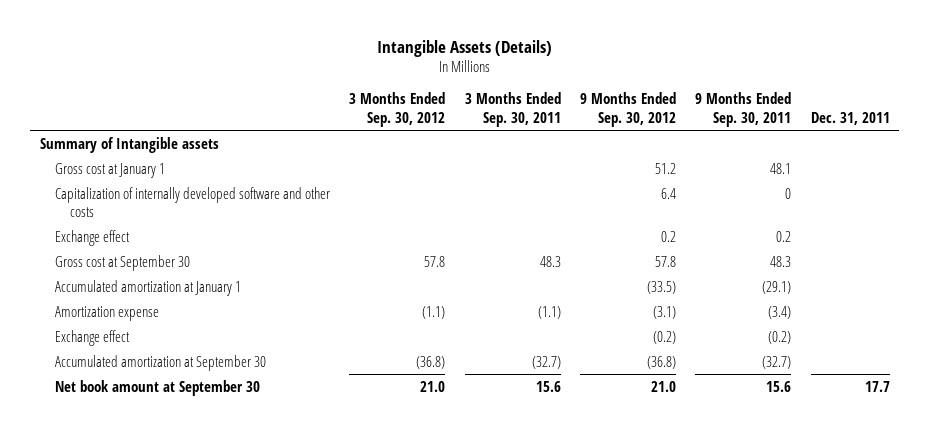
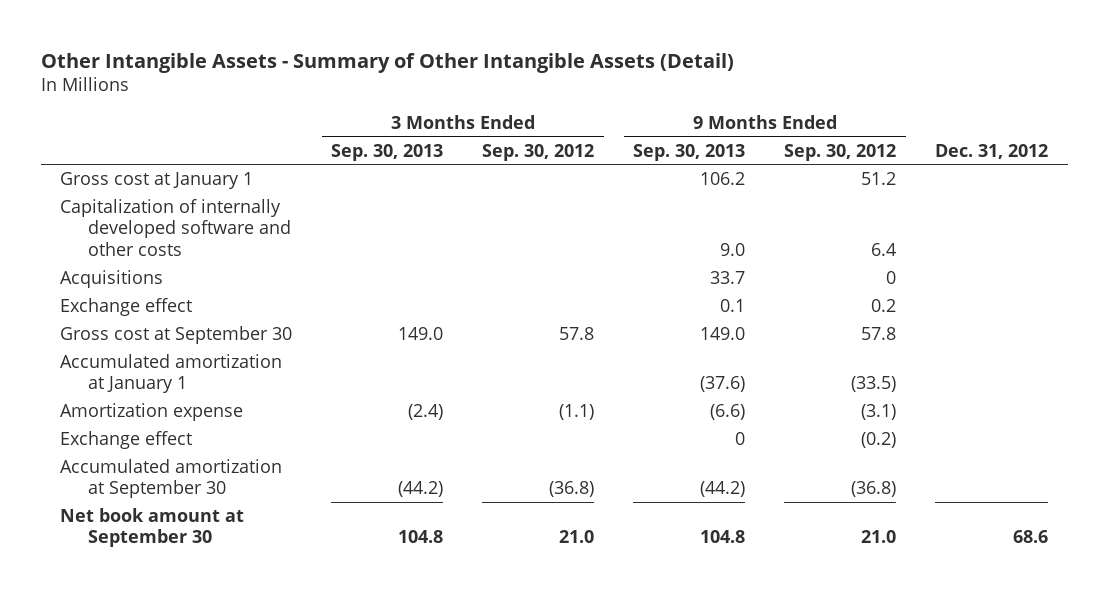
- Intangible Assets (Details)
+ Other Intangible Assets - Summary of Other Intangible Assets (Detail)
- | 3 Months Ended Sep. 30, 2012 | 3 Months Ended Sep. 30, 2011 | 9 Months Ended Sep. 30, 2012 | 9 Months Ended Sep. 30, 2011 | Dec. 31, 2011
+ | 3 Months Ended Sep. 30, 2013 | 3 Months Ended Sep. 30, 2012 | 9 Months Ended Sep. 30, 2013 | 9 Months Ended Sep. 30, 2012 | Dec. 31, 2012
- Summary of Intangible assets
+ Acquisitions | | | 33.7 | 0 |

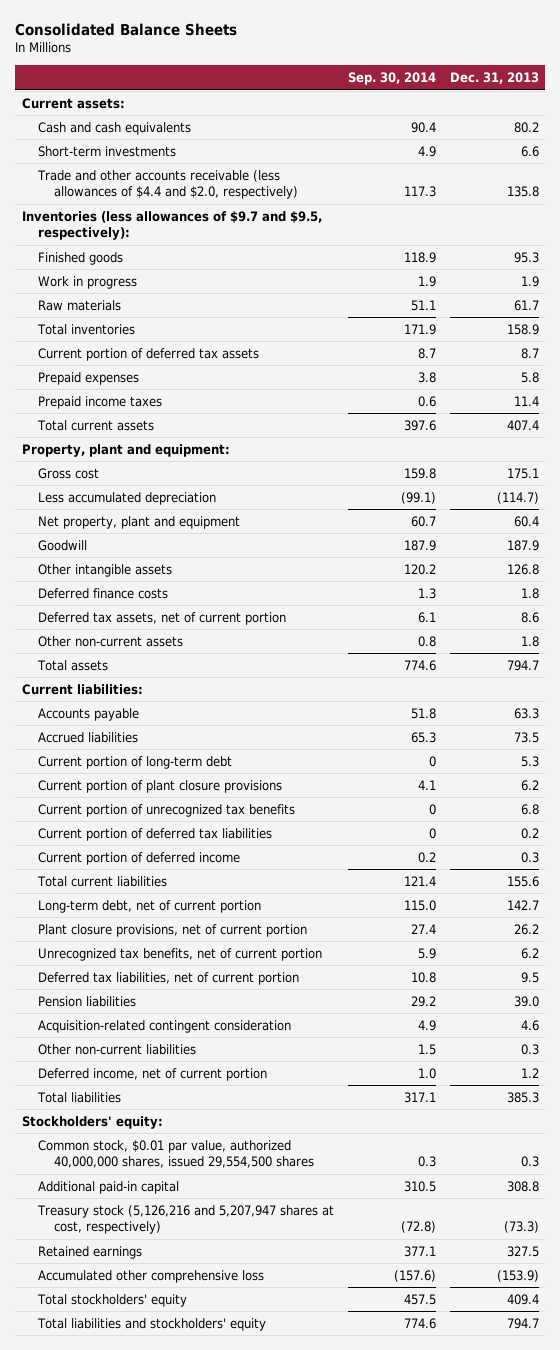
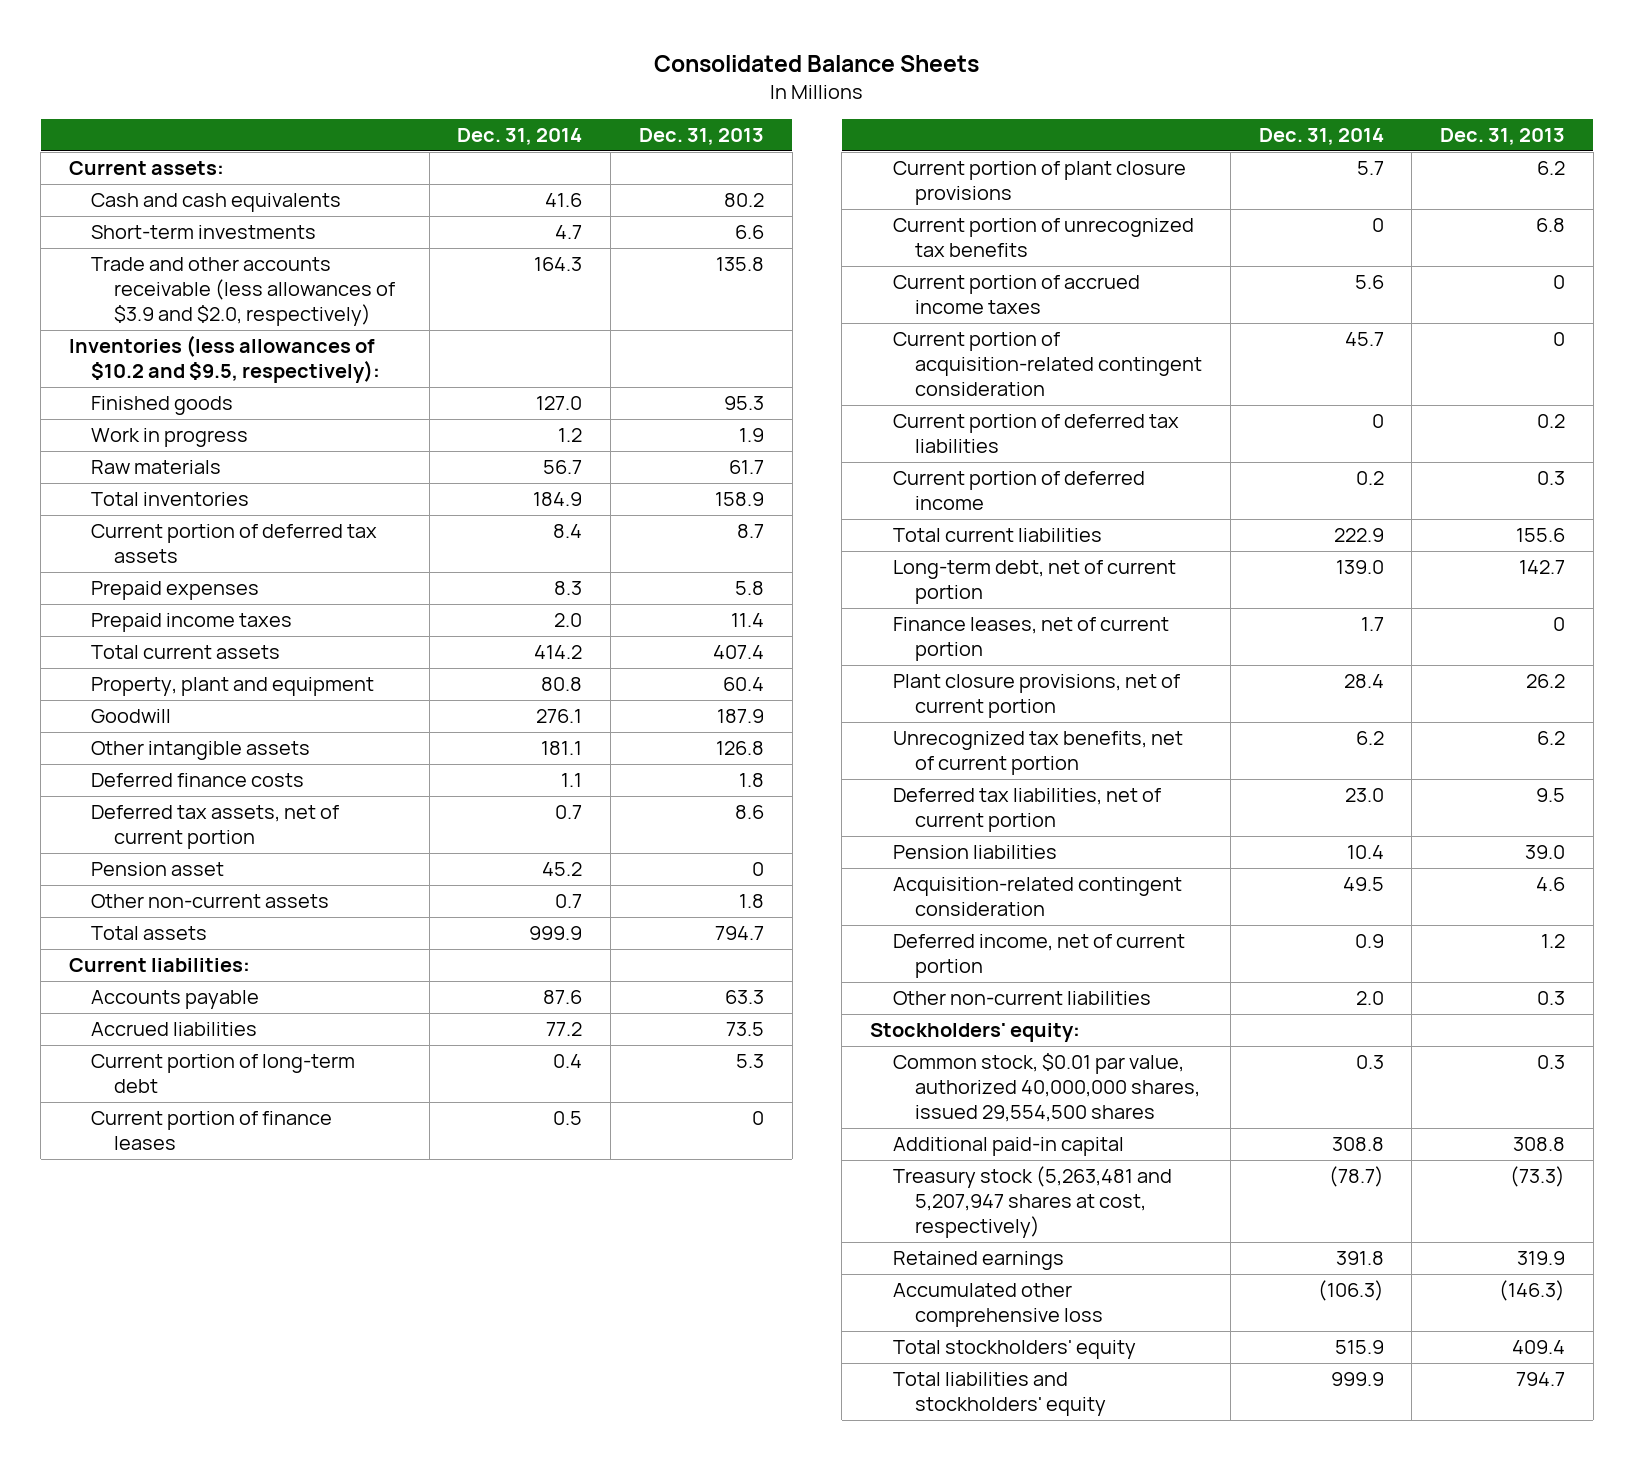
- | Sep. 30, 2014 | Dec. 31, 2013
+ | Dec. 31, 2014 | Dec. 31, 2013
- Trade and other accounts receivable (less allowances of $4.4 and $2.0, respectively) | 117.3 | 135.8
- Inventories (less allowances of $9.7 and $9.5, respectively):
+ Trade and other accounts receivable (less allowances of $3.9 and $2.0, respectively) | 164.3 | 135.8
+ Inventories (less allowances of $10.2 and $9.5, respectively):
- Property, plant and equipment:
- Gross cost | 159.8 | 175.1
- Less accumulated depreciation | (99.1) | (114.7)
- Net property, plant and equipment | 60.7 | 60.4
+ Property, plant and equipment | 80.8 | 60.4
+ Pension asset | 45.2 | 0
+ Current portion of finance leases | 0.5 | 0
+ Current portion of accrued income taxes | 5.6 | 0
+ Current portion of acquisition-related contingent consideration | 45.7 | 0
+ Finance leases, net of current portion | 1.7 | 0
- Total liabilities | 317.1 | 385.3
moved down: Other non-current liabilities | 2.0 | 0.3
- Treasury stock (5,126,216 and 5,207,947 shares at cost, respectively) | (72.8) | (73.3)
- Retained earnings | 377.1 | 327.5
- Accumulated other comprehensive loss | (157.6) | (153.9)
+ Treasury stock (5,263,481 and 5,207,947 shares at cost, respectively) | (78.7) | (73.3)
+ Retained earnings | 391.8 | 319.9
+ Accumulated other comprehensive loss | (106.3) | (146.3)

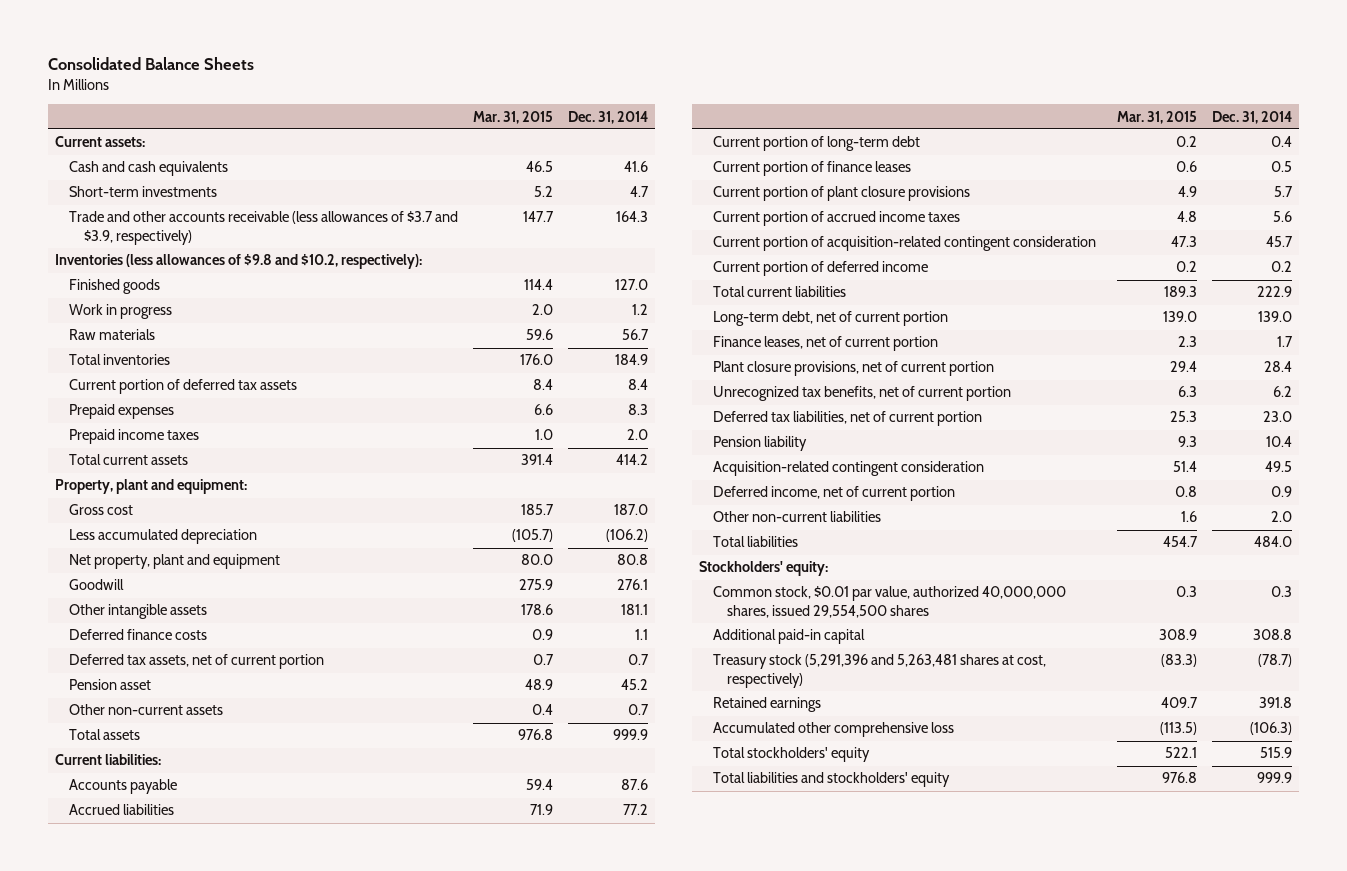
- | Dec. 31, 2014 | Dec. 31, 2013
+ | Mar. 31, 2015 | Dec. 31, 2014
- Trade and other accounts receivable (less allowances of $3.9 and $2.0, respectively) | 164.3 | 135.8
- Inventories (less allowances of $10.2 and $9.5, respectively):
+ Trade and other accounts receivable (less allowances of $3.7 and $3.9, respectively) | 147.7 | 164.3
+ Inventories (less allowances of $9.8 and $10.2, respectively):
- Property, plant and equipment | 80.8 | 60.4
+ Property, plant and equipment:
+ Gross cost | 185.7 | 187.0
+ Less accumulated depreciation | (105.7) | (106.2)
+ Net property, plant and equipment | 80.0 | 80.8
- Current portion of unrecognized tax benefits | 0 | 6.8
- Current portion of deferred tax liabilities | 0 | 0.2
- Pension liabilities | 10.4 | 39.0
+ Pension liability | 9.3 | 10.4
+ Total liabilities | 454.7 | 484.0
- Treasury stock (5,263,481 and 5,207,947 shares at cost, respectively) | (78.7) | (73.3)
+ Treasury stock (5,291,396 and 5,263,481 shares at cost, respectively) | (83.3) | (78.7)

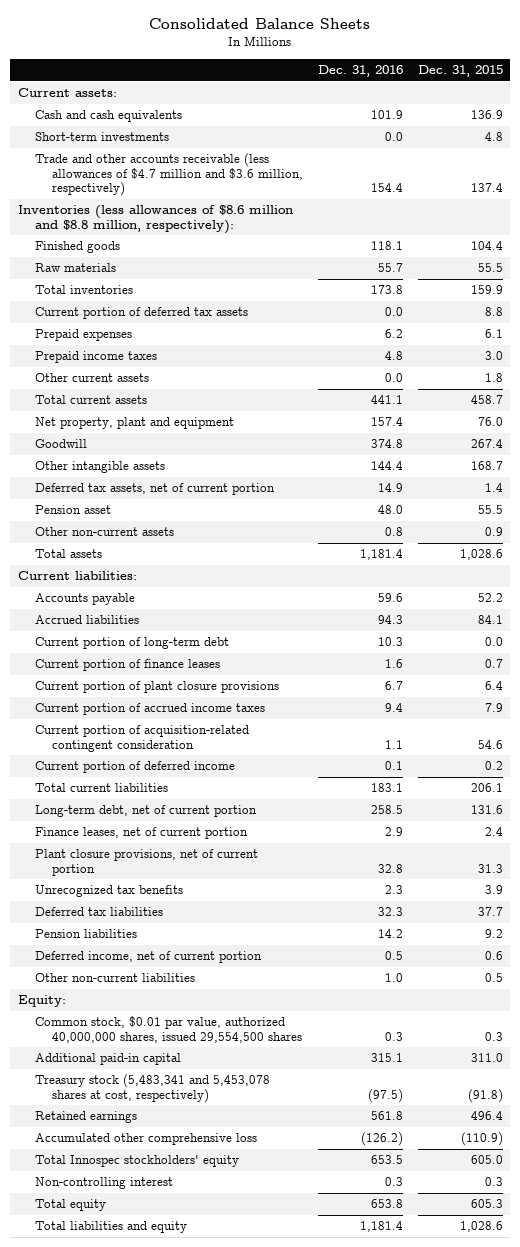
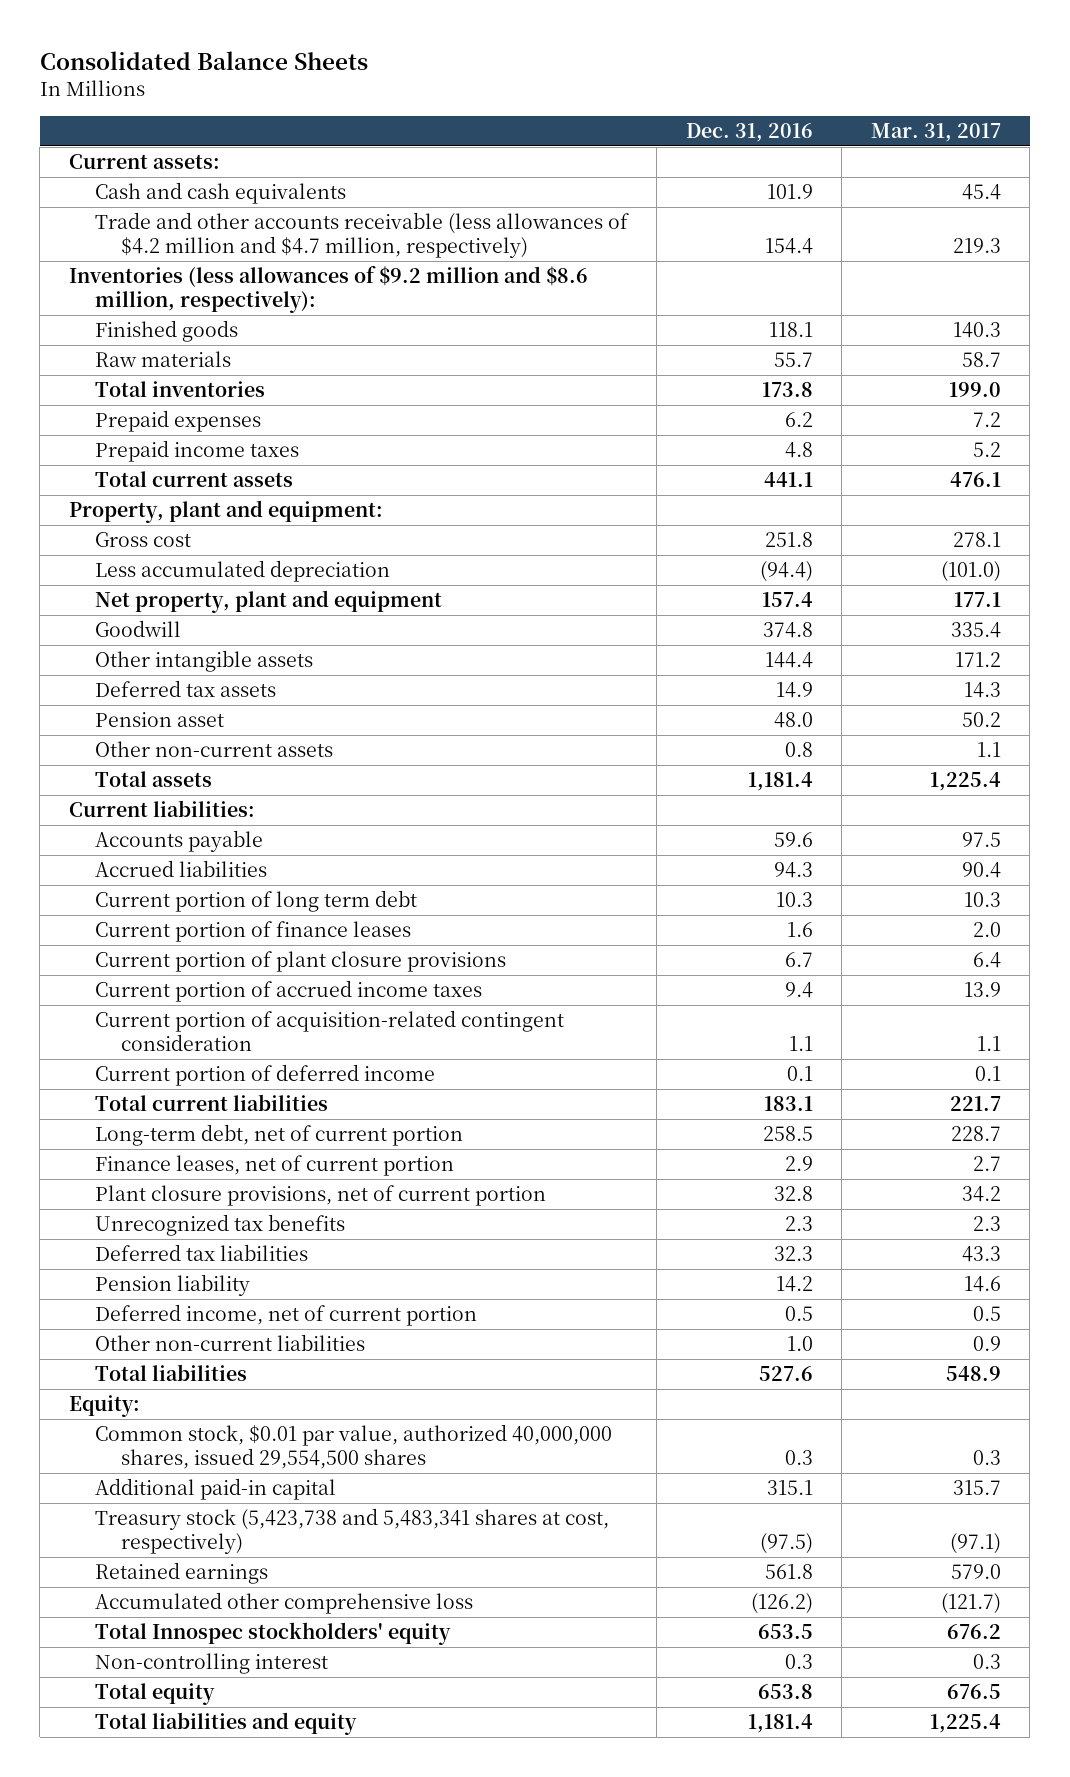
- | Dec. 31, 2016 | Dec. 31, 2015
+ | Dec. 31, 2016 | Mar. 31, 2017
- Short-term investments | 0.0 | 4.8
- Trade and other accounts receivable (less allowances of $4.7 million and $3.6 million, respectively) | 154.4 | 137.4
- Inventories (less allowances of $8.6 million and $8.8 million, respectively):
+ Trade and other accounts receivable (less allowances of $4.2 million and $4.7 million, respectively) | 154.4 | 219.3
+ Inventories (less allowances of $9.2 million and $8.6 million, respectively):
- Current portion of deferred tax assets | 0.0 | 8.8
- Other current assets | 0.0 | 1.8
+ Property, plant and equipment:
+ Gross cost | 251.8 | 278.1
+ Less accumulated depreciation | (94.4) | (101.0)
- Deferred tax assets, net of current portion | 14.9 | 1.4
+ Deferred tax assets | 14.9 | 14.3
- Current portion of long-term debt | 10.3 | 0.0
+ Current portion of long term debt | 10.3 | 10.3
- Pension liabilities | 14.2 | 9.2
+ Pension liability | 14.2 | 14.6
+ Total liabilities | 527.6 | 548.9
- Treasury stock (5,483,341 and 5,453,078 shares at cost, respectively) | (97.5) | (91.8)
+ Treasury stock (5,423,738 and 5,483,341 shares at cost, respectively) | (97.5) | (97.1)

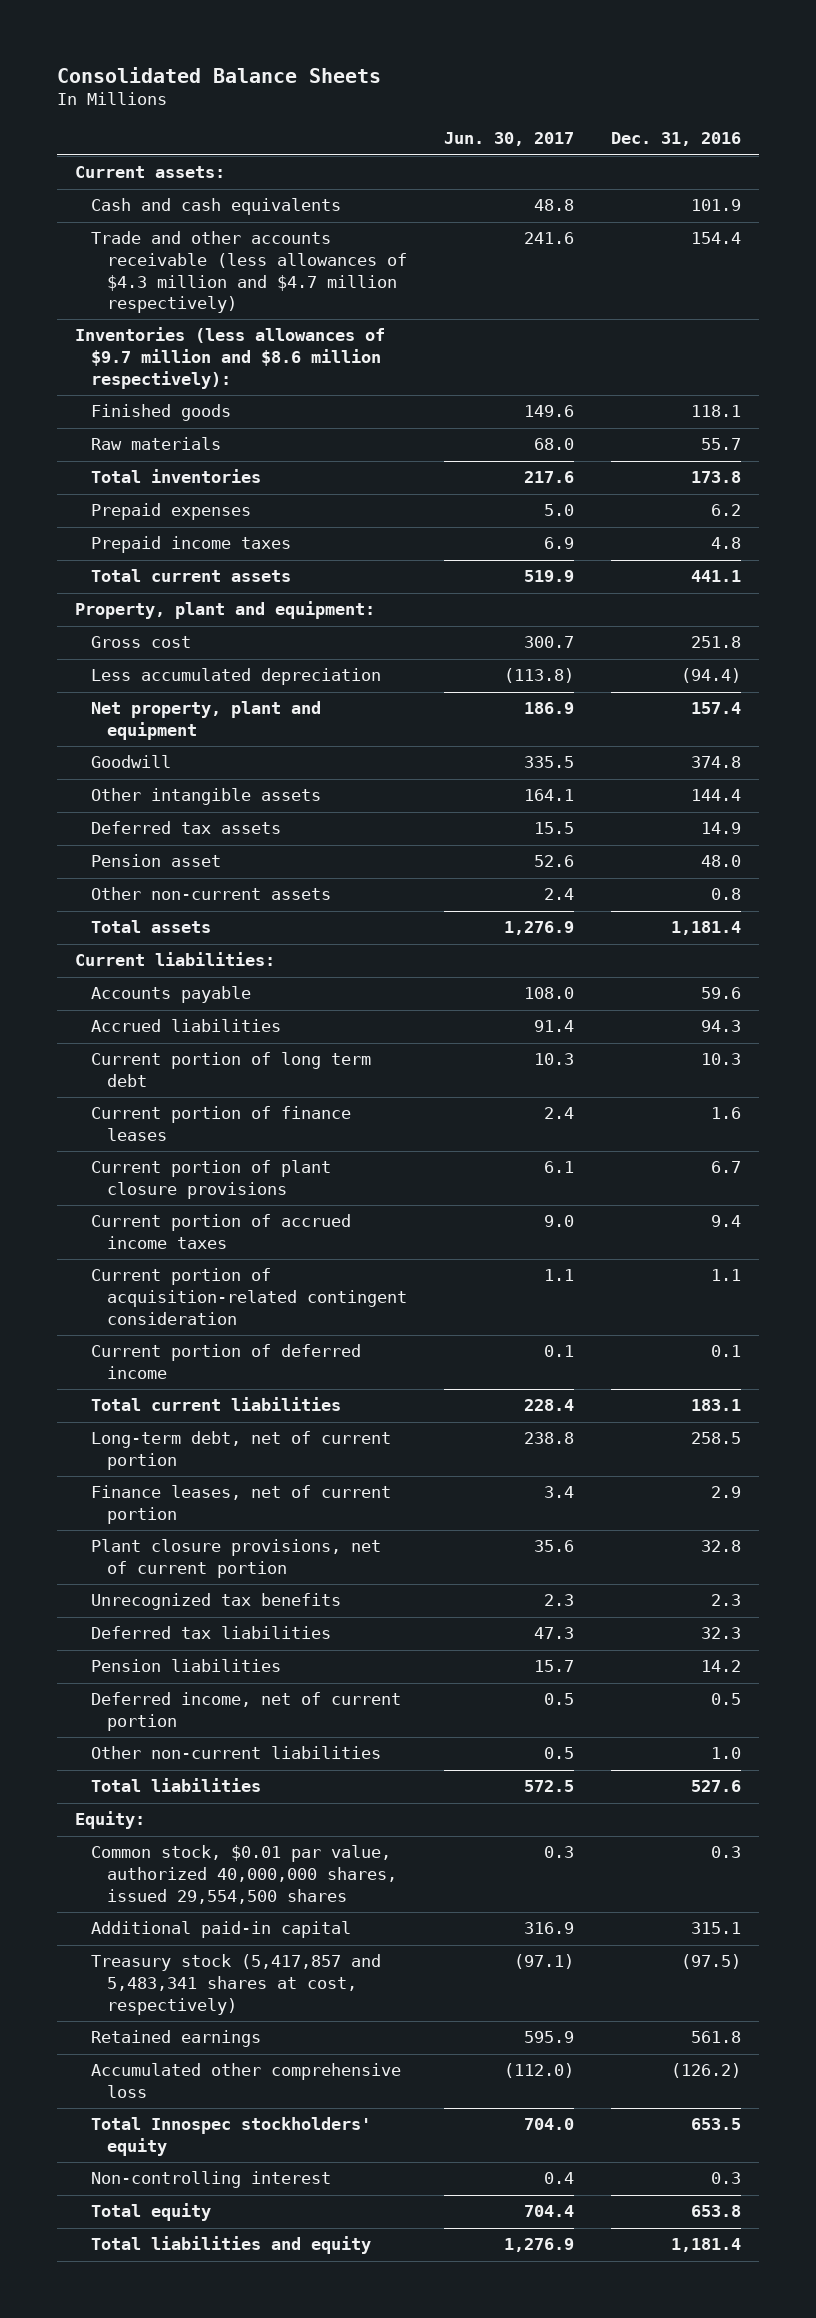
- | Dec. 31, 2016 | Mar. 31, 2017
+ | Jun. 30, 2017 | Dec. 31, 2016
- Trade and other accounts receivable (less allowances of $4.2 million and $4.7 million, respectively) | 154.4 | 219.3
- Inventories (less allowances of $9.2 million and $8.6 million, respectively):
+ Trade and other accounts receivable (less allowances of $4.3 million and $4.7 million respectively) | 241.6 | 154.4
+ Inventories (less allowances of $9.7 million and $8.6 million respectively):
- Pension liability | 14.2 | 14.6
+ Pension liabilities | 15.7 | 14.2
- Treasury stock (5,423,738 and 5,483,341 shares at cost, respectively) | (97.5) | (97.1)
+ Treasury stock (5,417,857 and 5,483,341 shares at cost, respectively) | (97.1) | (97.5)

